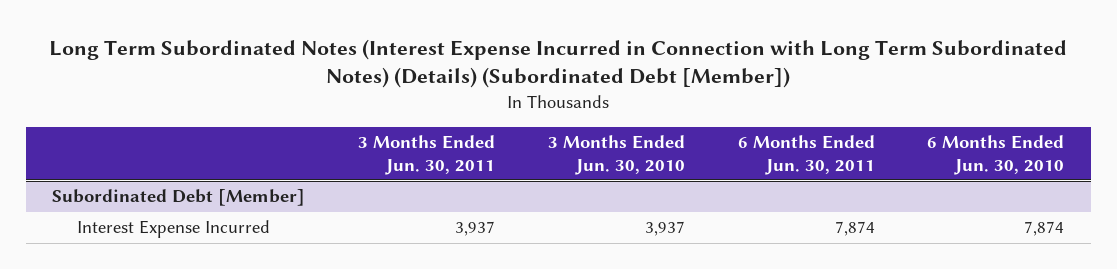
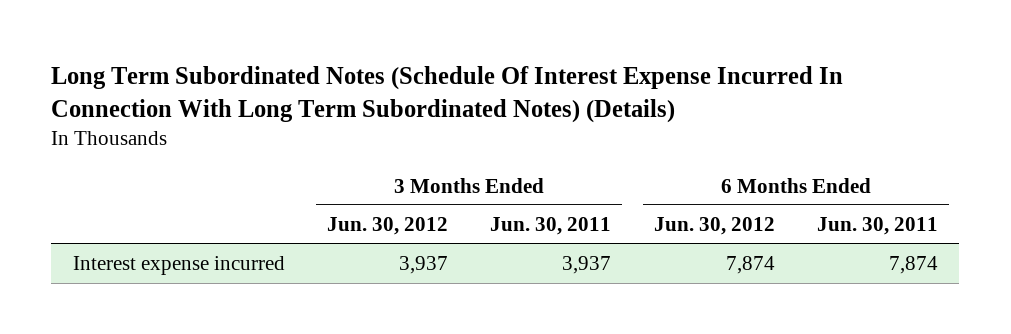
- Long Term Subordinated Notes (Interest Expense Incurred in Connection with Long Term Subordinated Notes) (Details) (Subordinated Debt [Member])
+ Long Term Subordinated Notes (Schedule Of Interest Expense Incurred In Connection With Long Term Subordinated Notes) (Details)
- | 3 Months Ended Jun. 30, 2011 | 3 Months Ended Jun. 30, 2010 | 6 Months Ended Jun. 30, 2011 | 6 Months Ended Jun. 30, 2010
+ | 3 Months Ended Jun. 30, 2012 | 3 Months Ended Jun. 30, 2011 | 6 Months Ended Jun. 30, 2012 | 6 Months Ended Jun. 30, 2011
- Subordinated Debt [Member]
- Interest Expense Incurred | 3,937 | 3,937 | 7,874 | 7,874
+ Interest expense incurred | 3,937 | 3,937 | 7,874 | 7,874

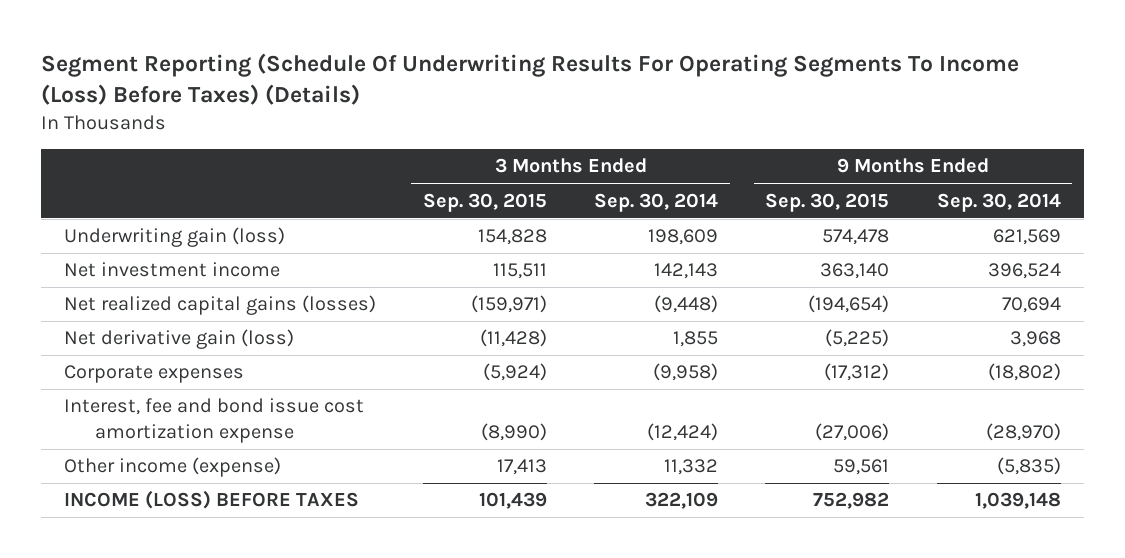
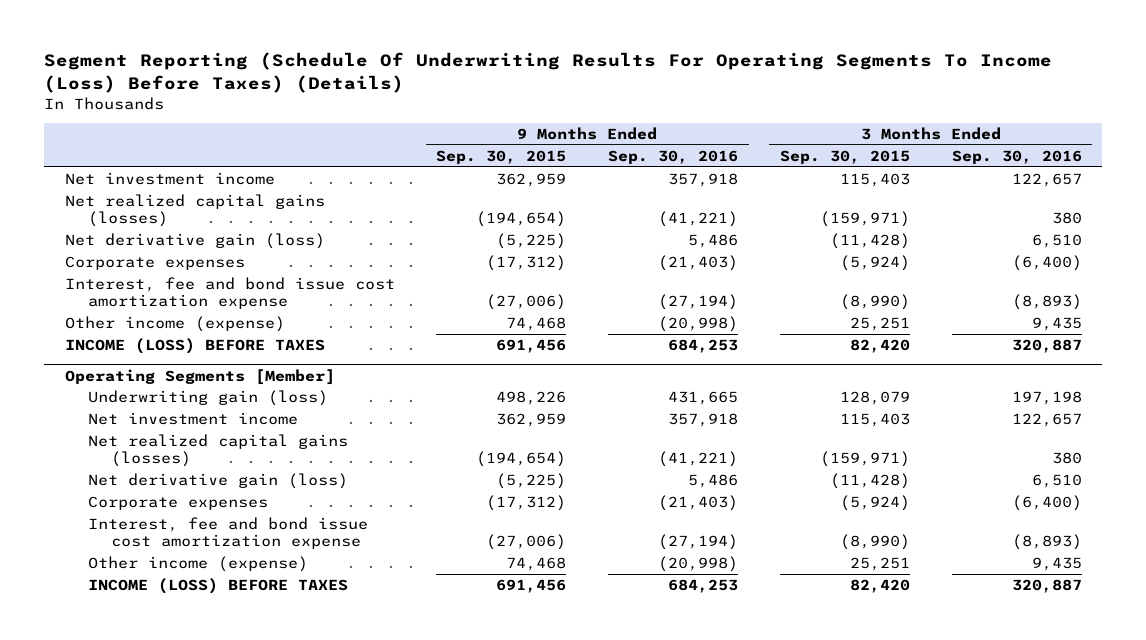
- | 3 Months Ended Sep. 30, 2015 | 3 Months Ended Sep. 30, 2014 | 9 Months Ended Sep. 30, 2015 | 9 Months Ended Sep. 30, 2014
+ | 9 Months Ended Sep. 30, 2015 | 9 Months Ended Sep. 30, 2016 | 3 Months Ended Sep. 30, 2015 | 3 Months Ended Sep. 30, 2016
- Underwriting gain (loss) | 154,828 | 198,609 | 574,478 | 621,569
- Net investment income | 115,511 | 142,143 | 363,140 | 396,524
+ Net investment income | 362,959 | 357,918 | 115,403 | 122,657
- Other income (expense) | 17,413 | 11,332 | 59,561 | (5,835)
- INCOME (LOSS) BEFORE TAXES | 101,439 | 322,109 | 752,982 | 1,039,148
+ Other income (expense) | 74,468 | (20,998) | 25,251 | 9,435
+ INCOME (LOSS) BEFORE TAXES | 691,456 | 684,253 | 82,420 | 320,887
+ Operating Segments [Member]
+ Underwriting gain (loss) | 498,226 | 431,665 | 128,079 | 197,198
+ Net investment income | 362,959 | 357,918 | 115,403 | 122,657
+ Net realized capital gains (losses) | (194,654) | (41,221) | (159,971) | 380
+ Net derivative gain (loss) | (5,225) | 5,486 | (11,428) | 6,510
+ Corporate expenses | (17,312) | (21,403) | (5,924) | (6,400)
+ Interest, fee and bond issue cost amortization expense | (27,006) | (27,194) | (8,990) | (8,893)
+ Other income (expense) | 74,468 | (20,998) | 25,251 | 9,435
+ INCOME (LOSS) BEFORE TAXES | 691,456 | 684,253 | 82,420 | 320,887

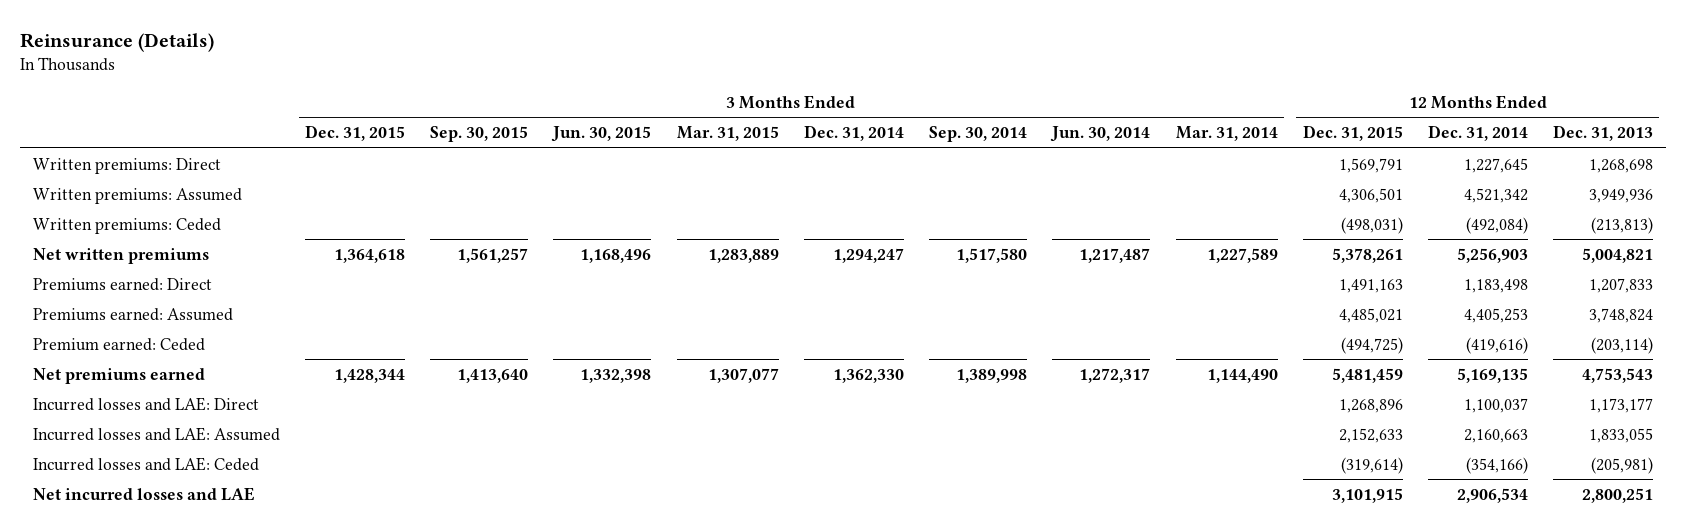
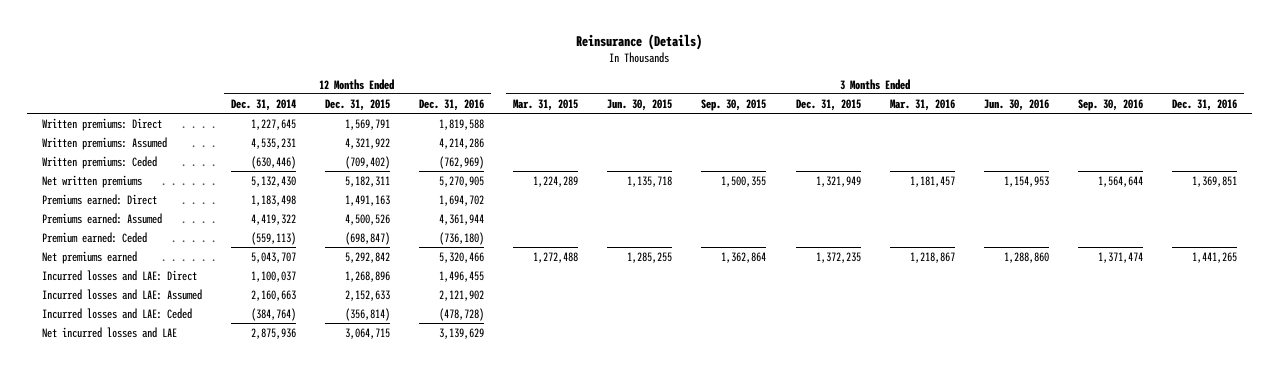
- | 3 Months Ended Dec. 31, 2015 | 3 Months Ended Sep. 30, 2015 | 3 Months Ended Jun. 30, 2015 | 3 Months Ended Mar. 31, 2015 | 3 Months Ended Dec. 31, 2014 | 3 Months Ended Sep. 30, 2014 | 3 Months Ended Jun. 30, 2014 | 3 Months Ended Mar. 31, 2014 | 12 Months Ended Dec. 31, 2015 | 12 Months Ended Dec. 31, 2014 | 12 Months Ended Dec. 31, 2013
+ | 12 Months Ended Dec. 31, 2014 | 12 Months Ended Dec. 31, 2015 | 12 Months Ended Dec. 31, 2016 | 3 Months Ended Mar. 31, 2015 | 3 Months Ended Jun. 30, 2015 | 3 Months Ended Sep. 30, 2015 | 3 Months Ended Dec. 31, 2015 | 3 Months Ended Mar. 31, 2016 | 3 Months Ended Jun. 30, 2016 | 3 Months Ended Sep. 30, 2016 | 3 Months Ended Dec. 31, 2016
- Written premiums: Assumed | | | | | | | | | 4,306,501 | 4,521,342 | 3,949,936
- Written premiums: Ceded | | | | | | | | | (498,031) | (492,084) | (213,813)
- Net written premiums | 1,364,618 | 1,561,257 | 1,168,496 | 1,283,889 | 1,294,247 | 1,517,580 | 1,217,487 | 1,227,589 | 5,378,261 | 5,256,903 | 5,004,821
+ Written premiums: Assumed | 4,535,231 | 4,321,922 | 4,214,286 | | | | | | | |
+ Written premiums: Ceded | (630,446) | (709,402) | (762,969) | | | | | | | |
+ Net written premiums | 5,132,430 | 5,182,311 | 5,270,905 | 1,224,289 | 1,135,718 | 1,500,355 | 1,321,949 | 1,181,457 | 1,154,953 | 1,564,644 | 1,369,851
- Premiums earned: Assumed | | | | | | | | | 4,485,021 | 4,405,253 | 3,748,824
- Premium earned: Ceded | | | | | | | | | (494,725) | (419,616) | (203,114)
- Net premiums earned | 1,428,344 | 1,413,640 | 1,332,398 | 1,307,077 | 1,362,330 | 1,389,998 | 1,272,317 | 1,144,490 | 5,481,459 | 5,169,135 | 4,753,543
+ Premiums earned: Assumed | 4,419,322 | 4,500,526 | 4,361,944 | | | | | | | |
+ Premium earned: Ceded | (559,113) | (698,847) | (736,180) | | | | | | | |
+ Net premiums earned | 5,043,707 | 5,292,842 | 5,320,466 | 1,272,488 | 1,285,255 | 1,362,864 | 1,372,235 | 1,218,867 | 1,288,860 | 1,371,474 | 1,441,265
- Incurred losses and LAE: Ceded | | | | | | | | | (319,614) | (354,166) | (205,981)
- Net incurred losses and LAE | | | | | | | | | 3,101,915 | 2,906,534 | 2,800,251
+ Incurred losses and LAE: Ceded | (384,764) | (356,814) | (478,728) | | | | | | | |
+ Net incurred losses and LAE | 2,875,936 | 3,064,715 | 3,139,629 | | | | | | | |

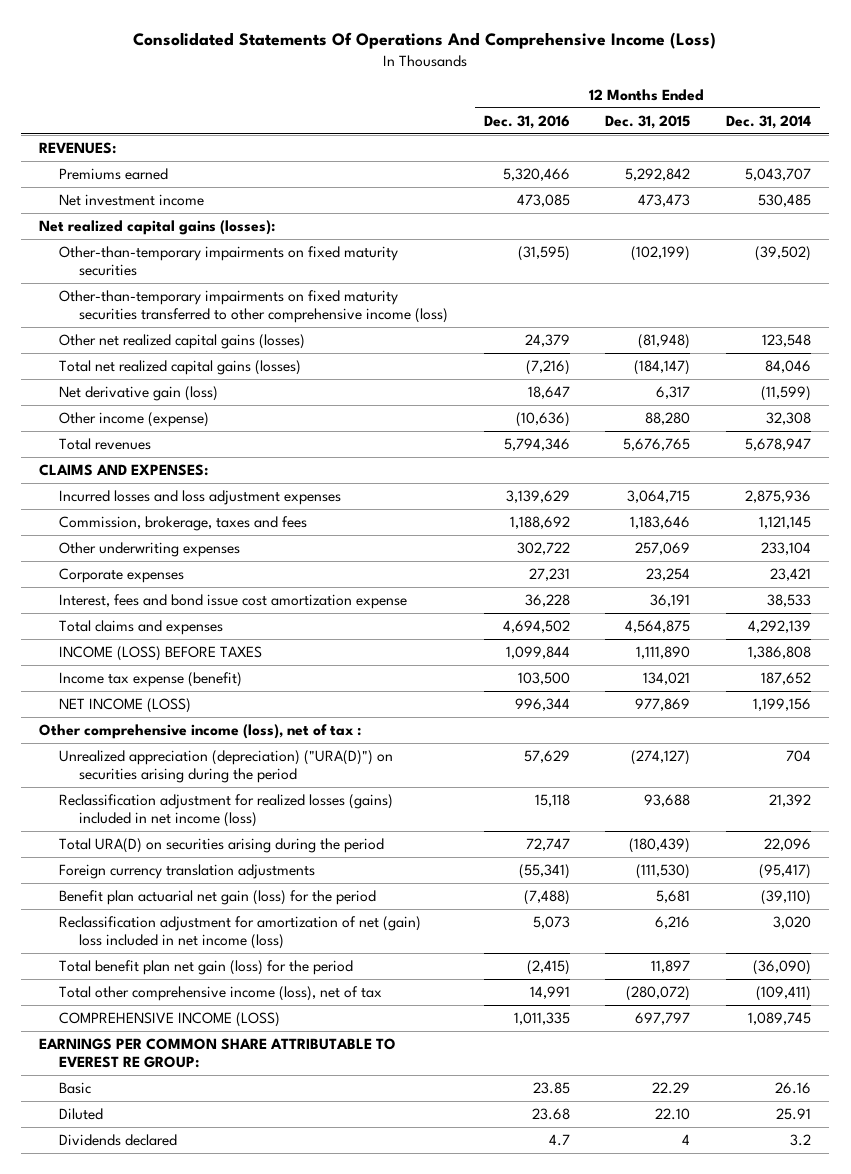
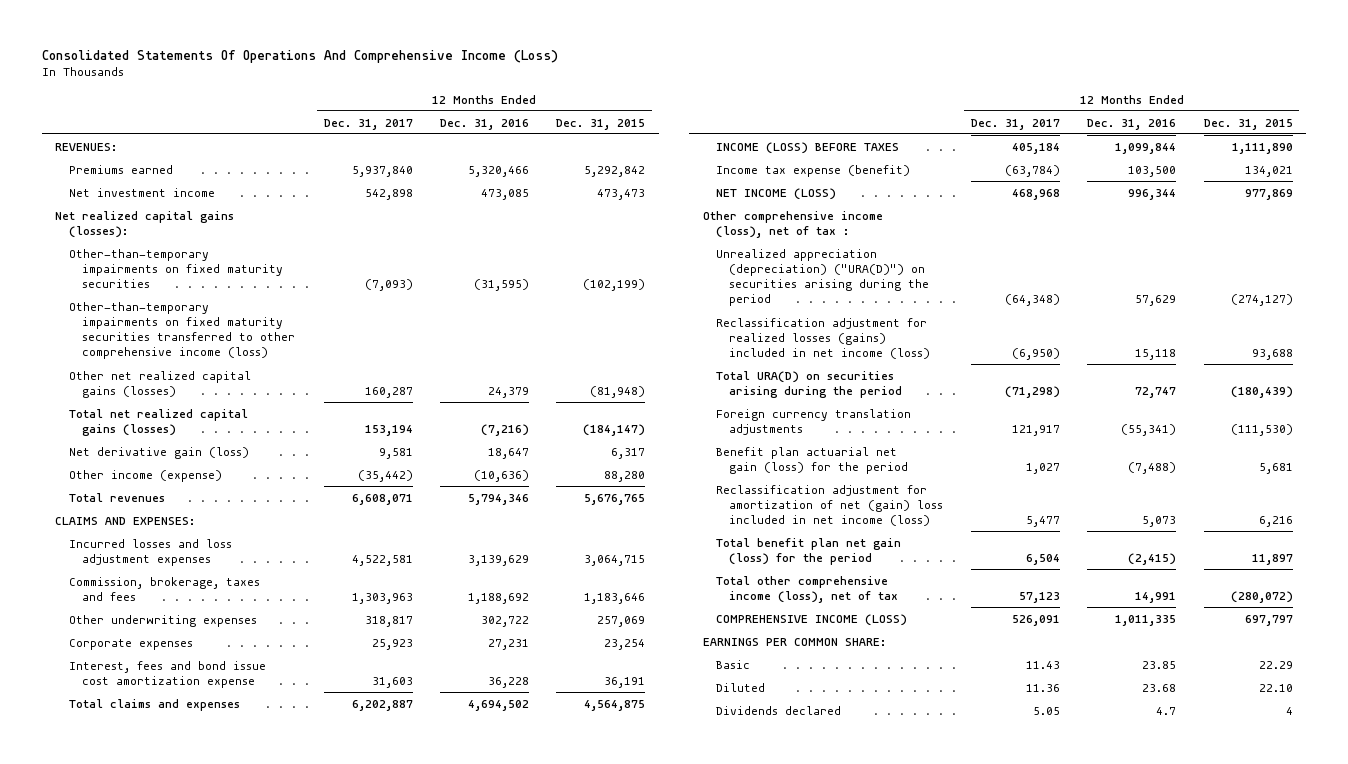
- | 12 Months Ended Dec. 31, 2016 | 12 Months Ended Dec. 31, 2015 | 12 Months Ended Dec. 31, 2014
+ | 12 Months Ended Dec. 31, 2017 | 12 Months Ended Dec. 31, 2016 | 12 Months Ended Dec. 31, 2015
- EARNINGS PER COMMON SHARE ATTRIBUTABLE TO EVEREST RE GROUP:
+ EARNINGS PER COMMON SHARE:

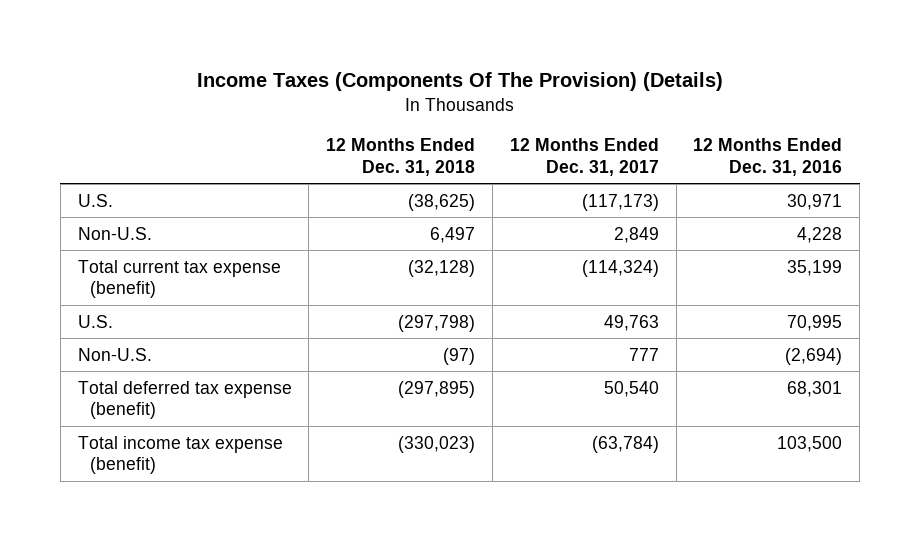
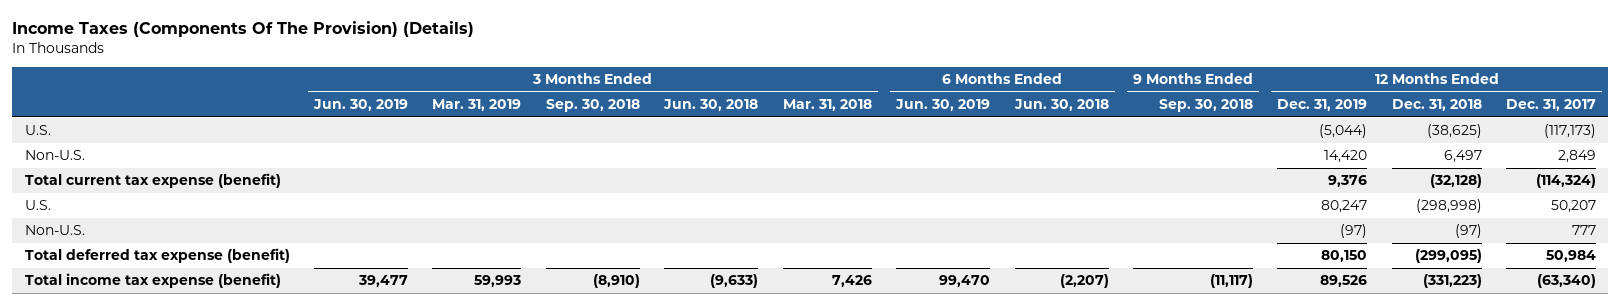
- | 12 Months Ended Dec. 31, 2018 | 12 Months Ended Dec. 31, 2017 | 12 Months Ended Dec. 31, 2016
+ | 3 Months Ended Jun. 30, 2019 | 3 Months Ended Mar. 31, 2019 | 3 Months Ended Sep. 30, 2018 | 3 Months Ended Jun. 30, 2018 | 3 Months Ended Mar. 31, 2018 | 6 Months Ended Jun. 30, 2019 | 6 Months Ended Jun. 30, 2018 | 9 Months Ended Sep. 30, 2018 | 12 Months Ended Dec. 31, 2019 | 12 Months Ended Dec. 31, 2018 | 12 Months Ended Dec. 31, 2017
- U.S. | (297,798) | 49,763 | 70,995
+ U.S. | | | | | | | | | 80,247 | (298,998) | 50,207
- Total deferred tax expense (benefit) | (297,895) | 50,540 | 68,301
- Total income tax expense (benefit) | (330,023) | (63,784) | 103,500
+ Total deferred tax expense (benefit) | | | | | | | | | 80,150 | (299,095) | 50,984
+ Total income tax expense (benefit) | 39,477 | 59,993 | (8,910) | (9,633) | 7,426 | 99,470 | (2,207) | (11,117) | 89,526 | (331,223) | (63,340)

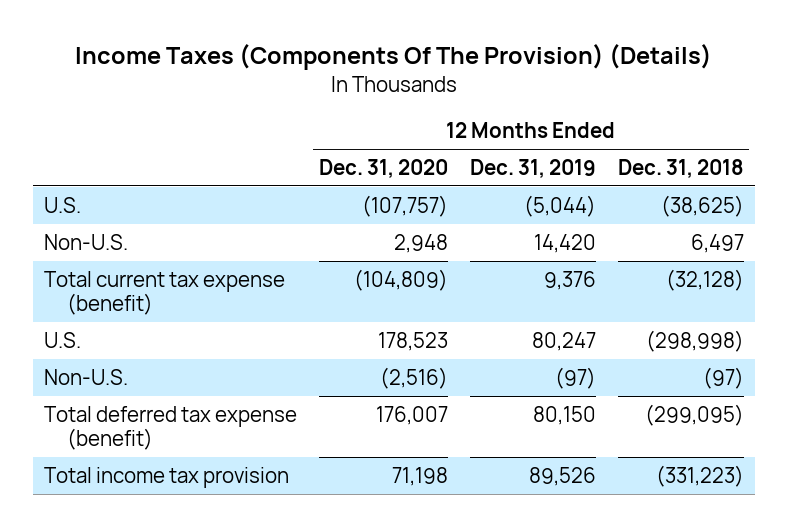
- | 3 Months Ended Jun. 30, 2019 | 3 Months Ended Mar. 31, 2019 | 3 Months Ended Sep. 30, 2018 | 3 Months Ended Jun. 30, 2018 | 3 Months Ended Mar. 31, 2018 | 6 Months Ended Jun. 30, 2019 | 6 Months Ended Jun. 30, 2018 | 9 Months Ended Sep. 30, 2018 | 12 Months Ended Dec. 31, 2019 | 12 Months Ended Dec. 31, 2018 | 12 Months Ended Dec. 31, 2017
+ | 12 Months Ended Dec. 31, 2020 | 12 Months Ended Dec. 31, 2019 | 12 Months Ended Dec. 31, 2018
- Total income tax expense (benefit) | 39,477 | 59,993 | (8,910) | (9,633) | 7,426 | 99,470 | (2,207) | (11,117) | 89,526 | (331,223) | (63,340)
+ Total income tax provision | 71,198 | 89,526 | (331,223)

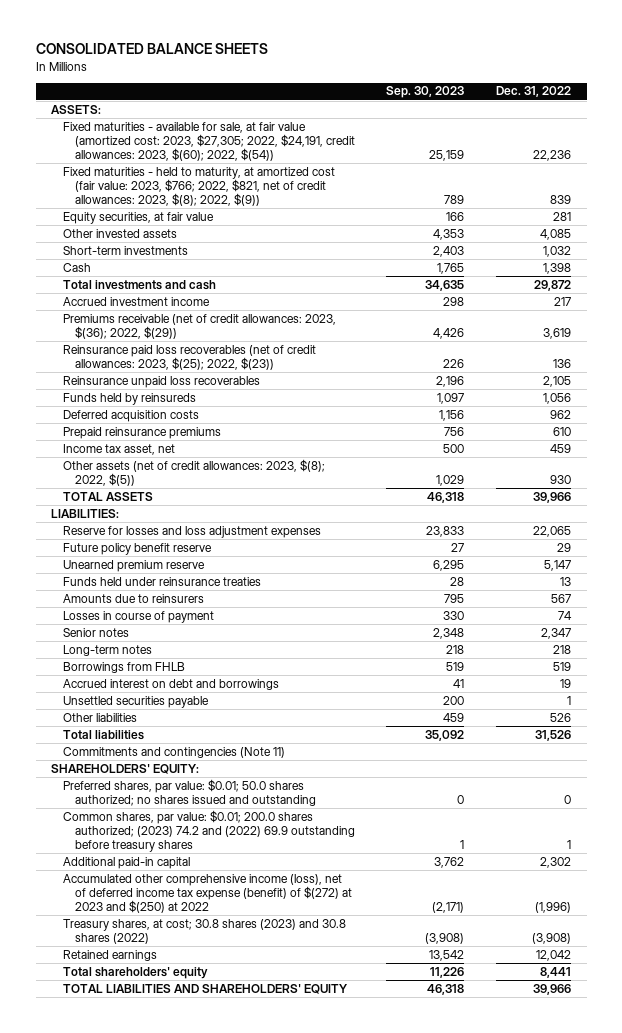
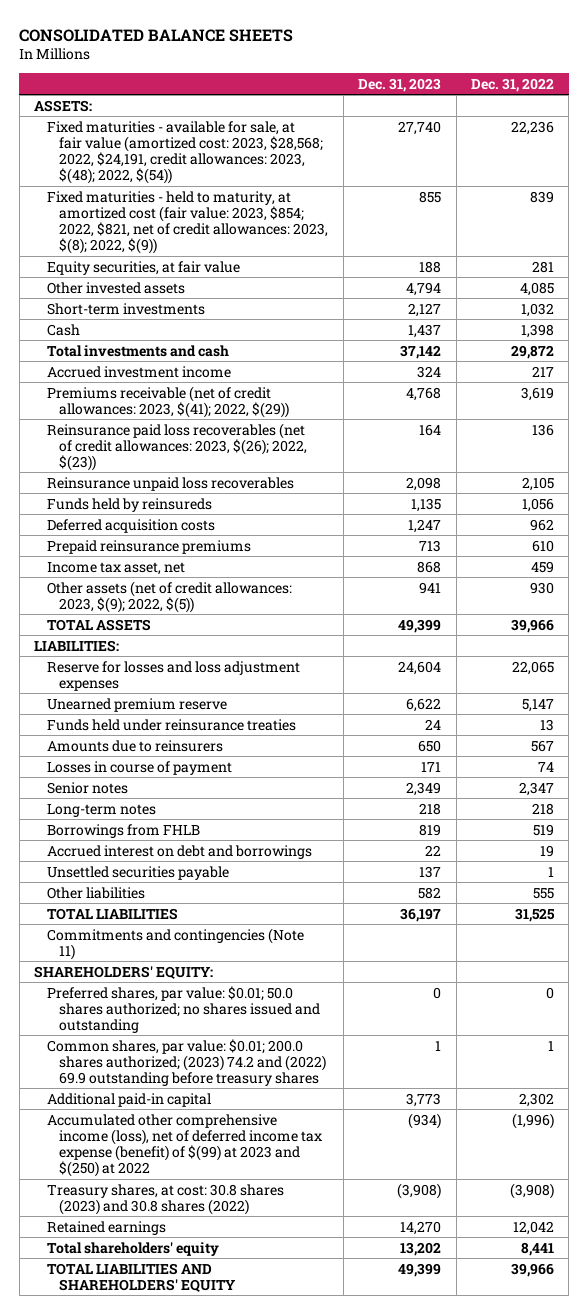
- | Sep. 30, 2023 | Dec. 31, 2022
+ | Dec. 31, 2023 | Dec. 31, 2022
- Fixed maturities - available for sale, at fair value (amortized cost: 2023, $27,305; 2022, $24,191, credit allowances: 2023, $(60); 2022, $(54)) | 25,159 | 22,236
- Fixed maturities - held to maturity, at amortized cost (fair value: 2023, $766; 2022, $821, net of credit allowances: 2023, $(8); 2022, $(9)) | 789 | 839
+ Fixed maturities - available for sale, at fair value (amortized cost: 2023, $28,568; 2022, $24,191, credit allowances: 2023, $(48); 2022, $(54)) | 27,740 | 22,236
+ Fixed maturities - held to maturity, at amortized cost (fair value: 2023, $854; 2022, $821, net of credit allowances: 2023, $(8); 2022, $(9)) | 855 | 839
- Premiums receivable (net of credit allowances: 2023, $(36); 2022, $(29)) | 4,426 | 3,619
- Reinsurance paid loss recoverables (net of credit allowances: 2023, $(25); 2022, $(23)) | 226 | 136
+ Premiums receivable (net of credit allowances: 2023, $(41); 2022, $(29)) | 4,768 | 3,619
+ Reinsurance paid loss recoverables (net of credit allowances: 2023, $(26); 2022, $(23)) | 164 | 136
- Other assets (net of credit allowances: 2023, $(8); 2022, $(5)) | 1,029 | 930
+ Other assets (net of credit allowances: 2023, $(9); 2022, $(5)) | 941 | 930
- Future policy benefit reserve | 27 | 29
- Other liabilities | 459 | 526
- Total liabilities | 35,092 | 31,526
+ Other liabilities | 582 | 555
+ TOTAL LIABILITIES | 36,197 | 31,525
- Accumulated other comprehensive income (loss), net of deferred income tax expense (benefit) of $(272) at 2023 and $(250) at 2022 | (2,171) | (1,996)
- Treasury shares, at cost; 30.8 shares (2023) and 30.8 shares (2022) | (3,908) | (3,908)
+ Accumulated other comprehensive income (loss), net of deferred income tax expense (benefit) of $(99) at 2023 and $(250) at 2022 | (934) | (1,996)
+ Treasury shares, at cost: 30.8 shares (2023) and 30.8 shares (2022) | (3,908) | (3,908)

